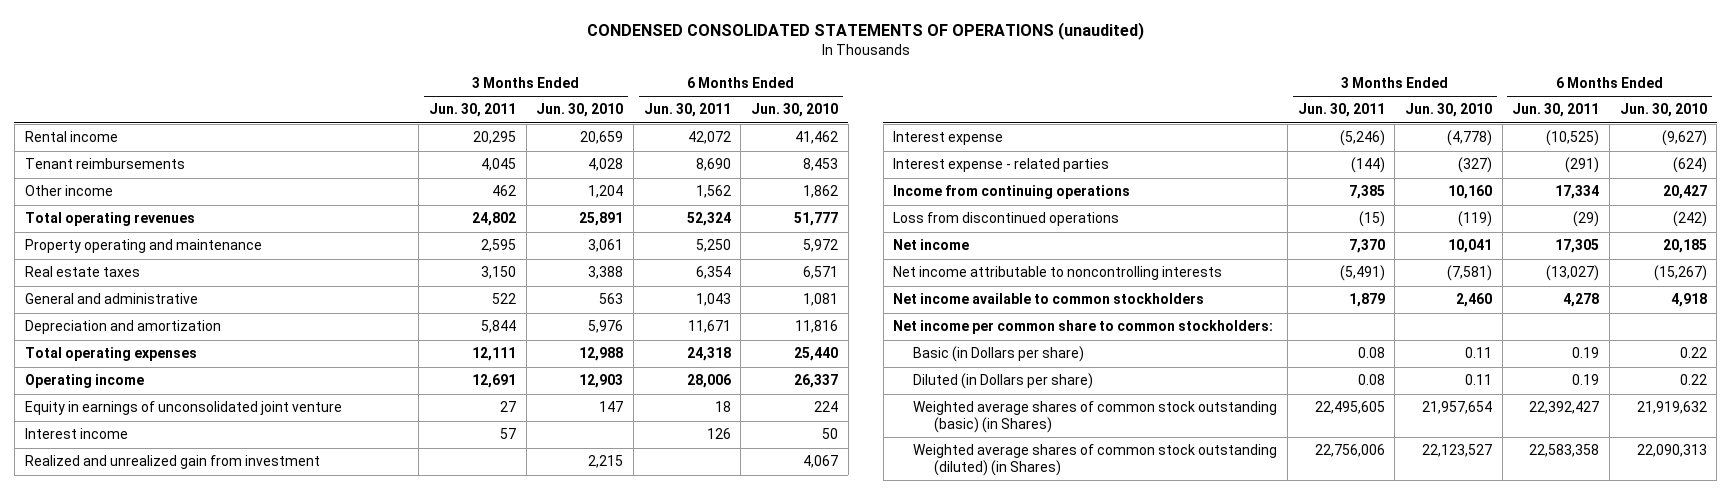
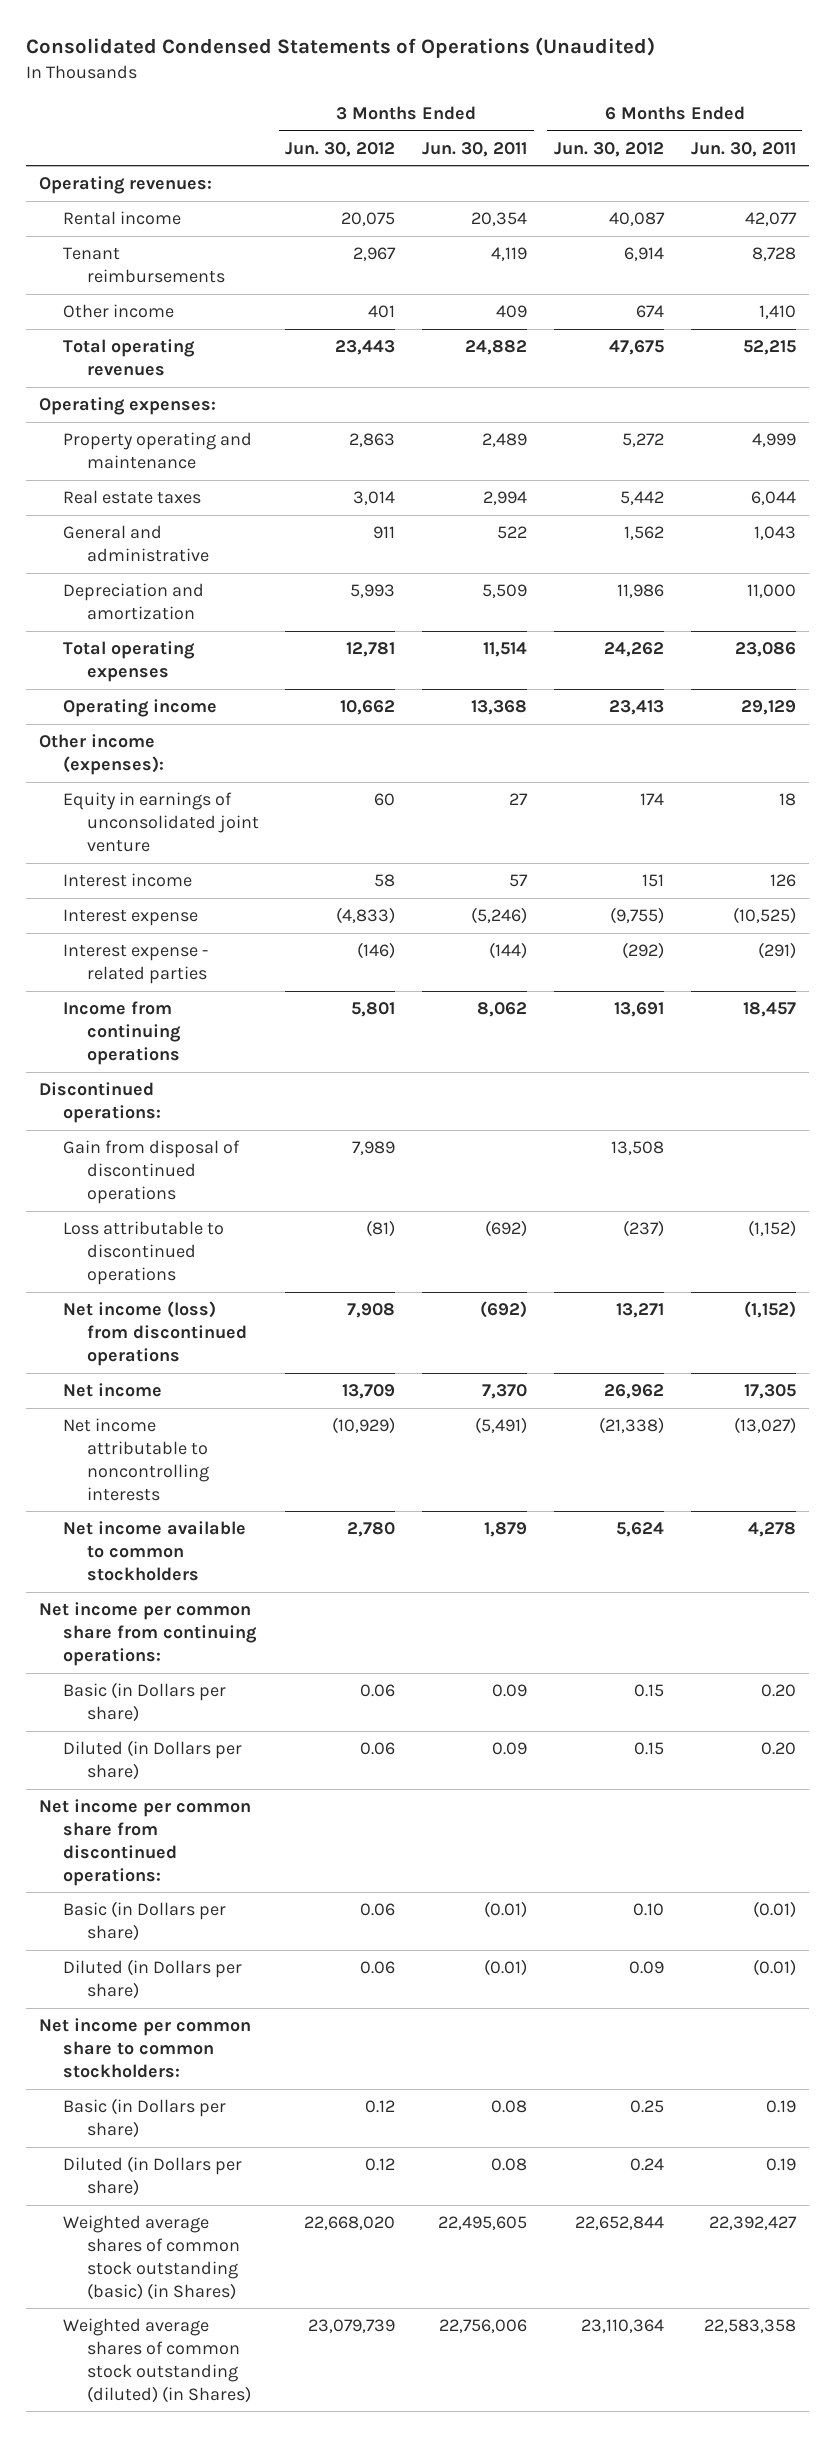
- CONDENSED CONSOLIDATED STATEMENTS OF OPERATIONS (unaudited)
+ Consolidated Condensed Statements of Operations (Unaudited)
- | 3 Months Ended Jun. 30, 2011 | 3 Months Ended Jun. 30, 2010 | 6 Months Ended Jun. 30, 2011 | 6 Months Ended Jun. 30, 2010
+ | 3 Months Ended Jun. 30, 2012 | 3 Months Ended Jun. 30, 2011 | 6 Months Ended Jun. 30, 2012 | 6 Months Ended Jun. 30, 2011
- Rental income | 20,295 | 20,659 | 42,072 | 41,462
- Tenant reimbursements | 4,045 | 4,028 | 8,690 | 8,453
- Other income | 462 | 1,204 | 1,562 | 1,862
- Total operating revenues | 24,802 | 25,891 | 52,324 | 51,777
- Property operating and maintenance | 2,595 | 3,061 | 5,250 | 5,972
- Real estate taxes | 3,150 | 3,388 | 6,354 | 6,571
+ Operating revenues:
+ Rental income | 20,075 | 20,354 | 40,087 | 42,077
+ Tenant reimbursements | 2,967 | 4,119 | 6,914 | 8,728
+ Other income | 401 | 409 | 674 | 1,410
+ Total operating revenues | 23,443 | 24,882 | 47,675 | 52,215
+ Operating expenses:
+ Property operating and maintenance | 2,863 | 2,489 | 5,272 | 4,999
+ Real estate taxes | 3,014 | 2,994 | 5,442 | 6,044
- Depreciation and amortization | 5,844 | 5,976 | 11,671 | 11,816
- Total operating expenses | 12,111 | 12,988 | 24,318 | 25,440
- Operating income | 12,691 | 12,903 | 28,006 | 26,337
+ Depreciation and amortization | 5,993 | 5,509 | 11,986 | 11,000
+ Total operating expenses | 12,781 | 11,514 | 24,262 | 23,086
+ Operating income | 10,662 | 13,368 | 23,413 | 29,129
+ Other income (expenses):
- Realized and unrealized gain from investment | | 2,215 | | 4,067
- Income from continuing operations | 7,385 | 10,160 | 17,334 | 20,427
- Loss from discontinued operations | (15) | (119) | (29) | (242)
+ Income from continuing operations | 5,801 | 8,062 | 13,691 | 18,457
+ Discontinued operations:
+ Gain from disposal of discontinued operations | 7,989 | | 13,508 |
+ Loss attributable to discontinued operations | (81) | (692) | (237) | (1,152)
+ Net income (loss) from discontinued operations | 7,908 | (692) | 13,271 | (1,152)
+ Net income per common share from continuing operations:
+ Basic (in Dollars per share) | 0.06 | 0.09 | 0.15 | 0.20
+ Diluted (in Dollars per share) | 0.06 | 0.09 | 0.15 | 0.20
+ Net income per common share from discontinued operations:
+ Basic (in Dollars per share) | 0.06 | (0.01) | 0.10 | (0.01)
+ Diluted (in Dollars per share) | 0.06 | (0.01) | 0.09 | (0.01)

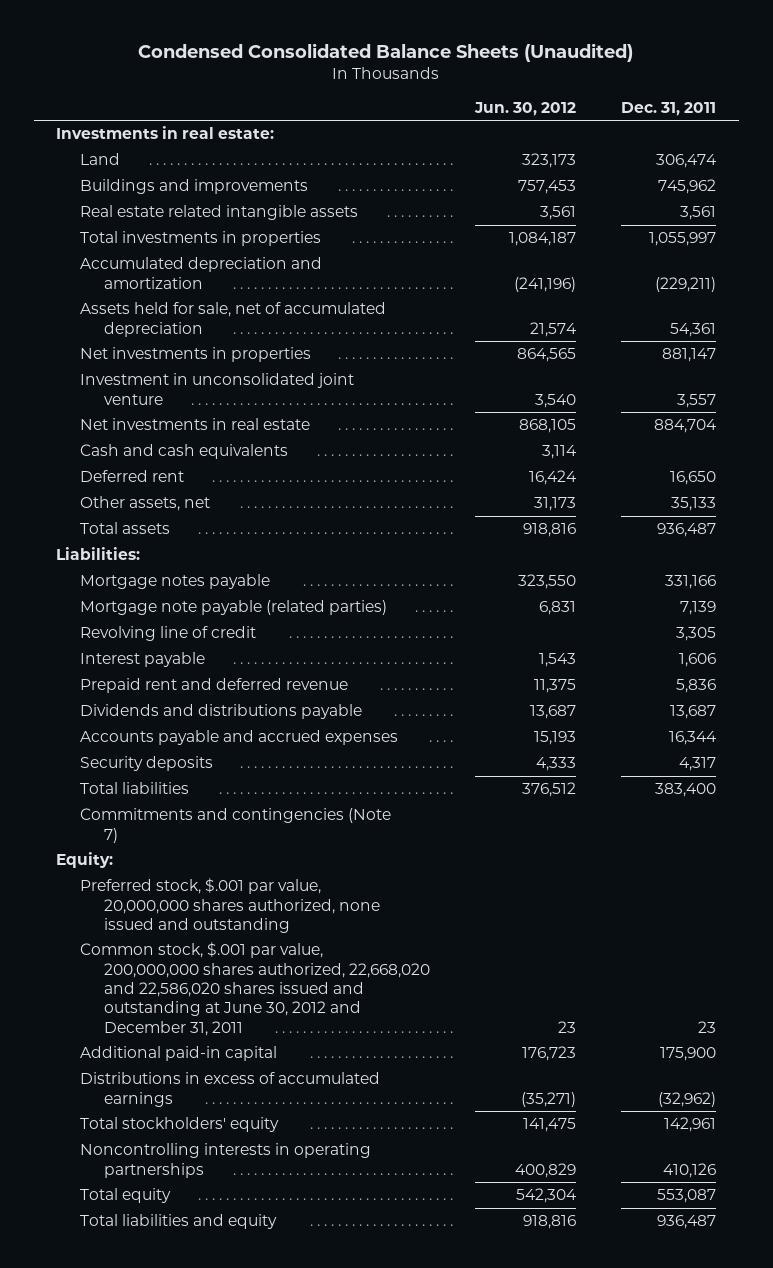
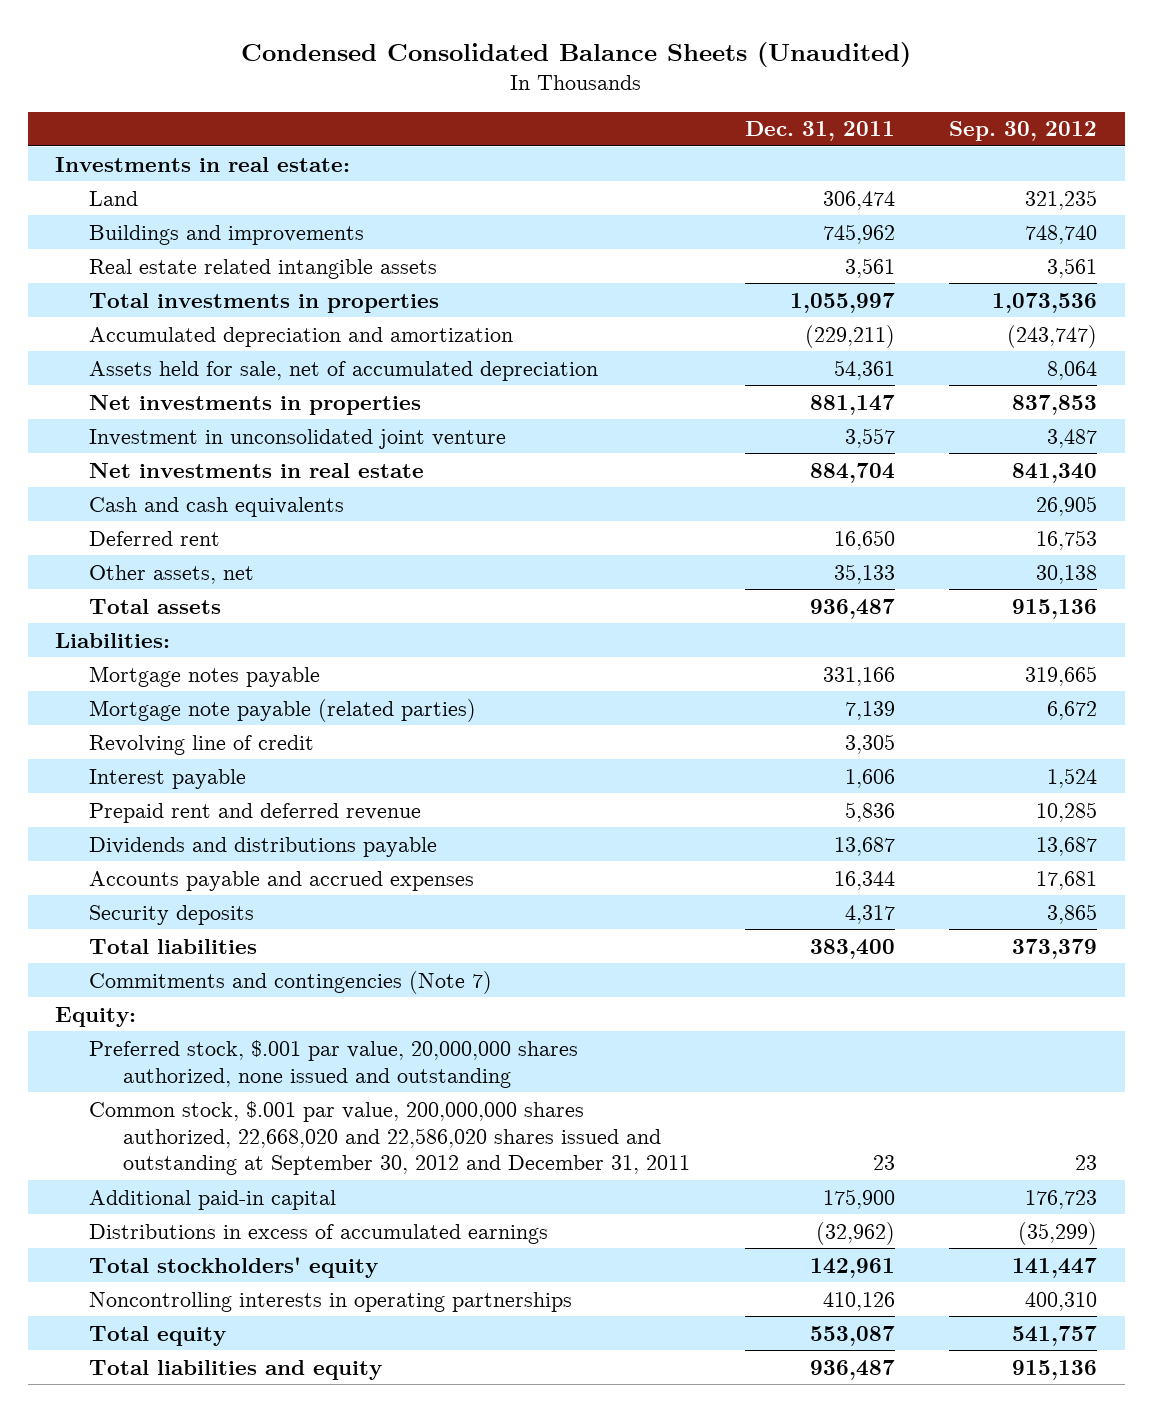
- | Jun. 30, 2012 | Dec. 31, 2011
+ | Dec. 31, 2011 | Sep. 30, 2012
- Common stock, $.001 par value, 200,000,000 shares authorized, 22,668,020 and 22,586,020 shares issued and outstanding at June 30, 2012 and December 31, 2011 | 23 | 23
+ Common stock, $.001 par value, 200,000,000 shares authorized, 22,668,020 and 22,586,020 shares issued and outstanding at September 30, 2012 and December 31, 2011 | 23 | 23

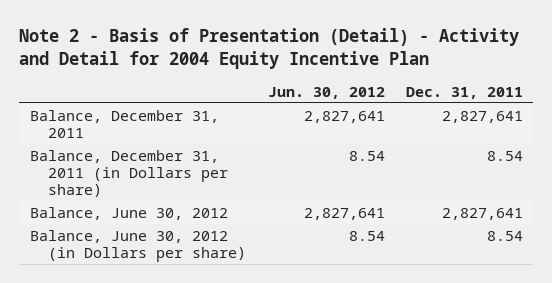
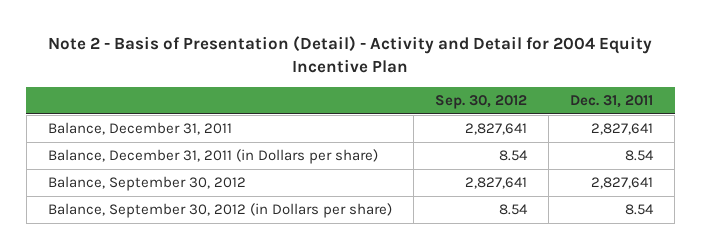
- | Jun. 30, 2012 | Dec. 31, 2011
+ | Sep. 30, 2012 | Dec. 31, 2011
- Balance, June 30, 2012 | 2,827,641 | 2,827,641
- Balance, June 30, 2012 (in Dollars per share) | 8.54 | 8.54
+ Balance, September 30, 2012 | 2,827,641 | 2,827,641
+ Balance, September 30, 2012 (in Dollars per share) | 8.54 | 8.54

